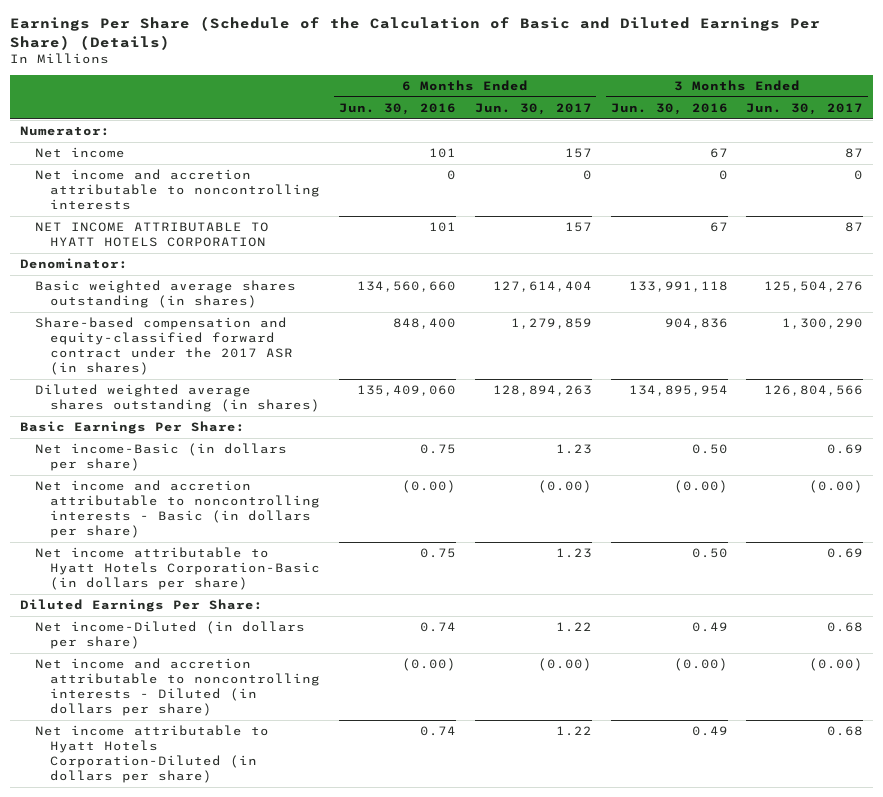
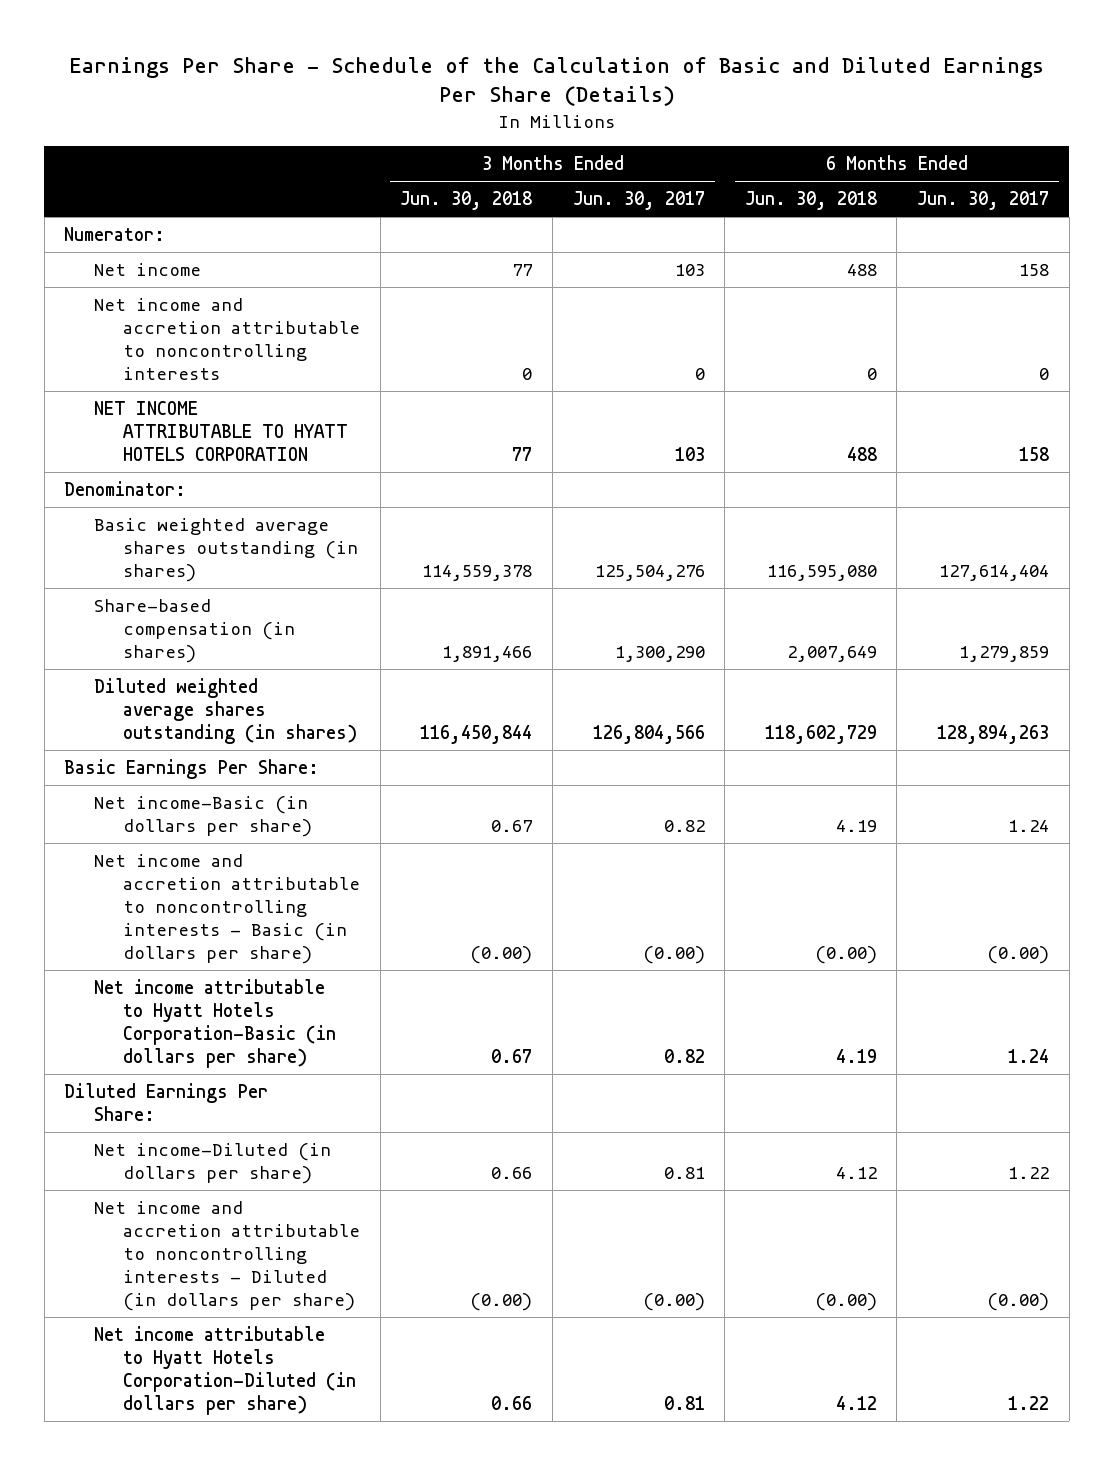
- Earnings Per Share (Schedule of the Calculation of Basic and Diluted Earnings Per Share) (Details)
+ Earnings Per Share - Schedule of the Calculation of Basic and Diluted Earnings Per Share (Details)
- | 6 Months Ended Jun. 30, 2016 | 6 Months Ended Jun. 30, 2017 | 3 Months Ended Jun. 30, 2016 | 3 Months Ended Jun. 30, 2017
+ | 3 Months Ended Jun. 30, 2018 | 3 Months Ended Jun. 30, 2017 | 6 Months Ended Jun. 30, 2018 | 6 Months Ended Jun. 30, 2017
- Net income | 101 | 157 | 67 | 87
+ Net income | 77 | 103 | 488 | 158
- NET INCOME ATTRIBUTABLE TO HYATT HOTELS CORPORATION | 101 | 157 | 67 | 87
+ NET INCOME ATTRIBUTABLE TO HYATT HOTELS CORPORATION | 77 | 103 | 488 | 158
- Share-based compensation and equity-classified forward contract under the 2017 ASR (in shares) | 848,400 | 1,279,859 | 904,836 | 1,300,290
+ Share-based compensation (in shares) | 1,891,466 | 1,300,290 | 2,007,649 | 1,279,859
- Net income-Basic (in dollars per share) | 0.75 | 1.23 | 0.50 | 0.69
+ Net income-Basic (in dollars per share) | 0.67 | 0.82 | 4.19 | 1.24
- Net income attributable to Hyatt Hotels Corporation-Basic (in dollars per share) | 0.75 | 1.23 | 0.50 | 0.69
+ Net income attributable to Hyatt Hotels Corporation-Basic (in dollars per share) | 0.67 | 0.82 | 4.19 | 1.24
- Net income-Diluted (in dollars per share) | 0.74 | 1.22 | 0.49 | 0.68
+ Net income-Diluted (in dollars per share) | 0.66 | 0.81 | 4.12 | 1.22
- Net income attributable to Hyatt Hotels Corporation-Diluted (in dollars per share) | 0.74 | 1.22 | 0.49 | 0.68
+ Net income attributable to Hyatt Hotels Corporation-Diluted (in dollars per share) | 0.66 | 0.81 | 4.12 | 1.22

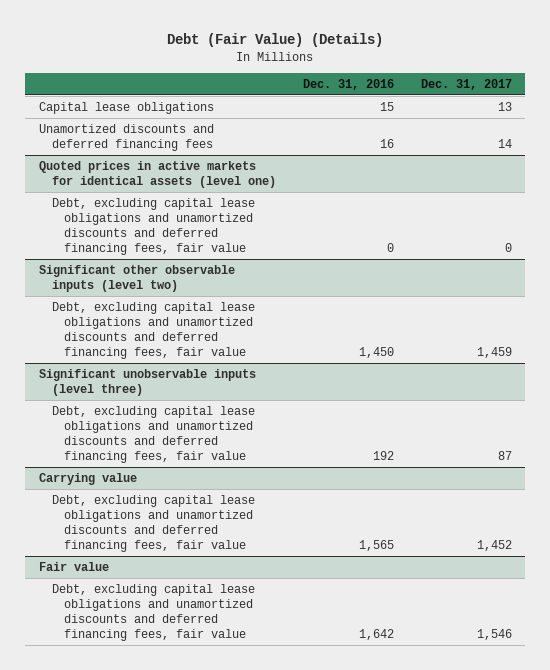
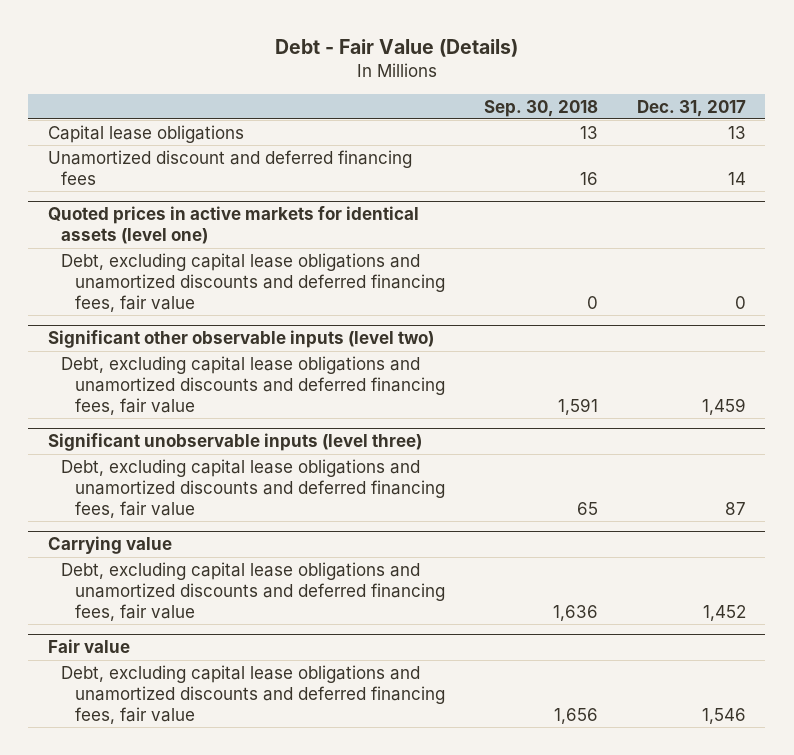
- Debt (Fair Value) (Details)
+ Debt - Fair Value (Details)
- | Dec. 31, 2016 | Dec. 31, 2017
+ | Sep. 30, 2018 | Dec. 31, 2017
- Unamortized discounts and deferred financing fees | 16 | 14
+ Unamortized discount and deferred financing fees | 16 | 14

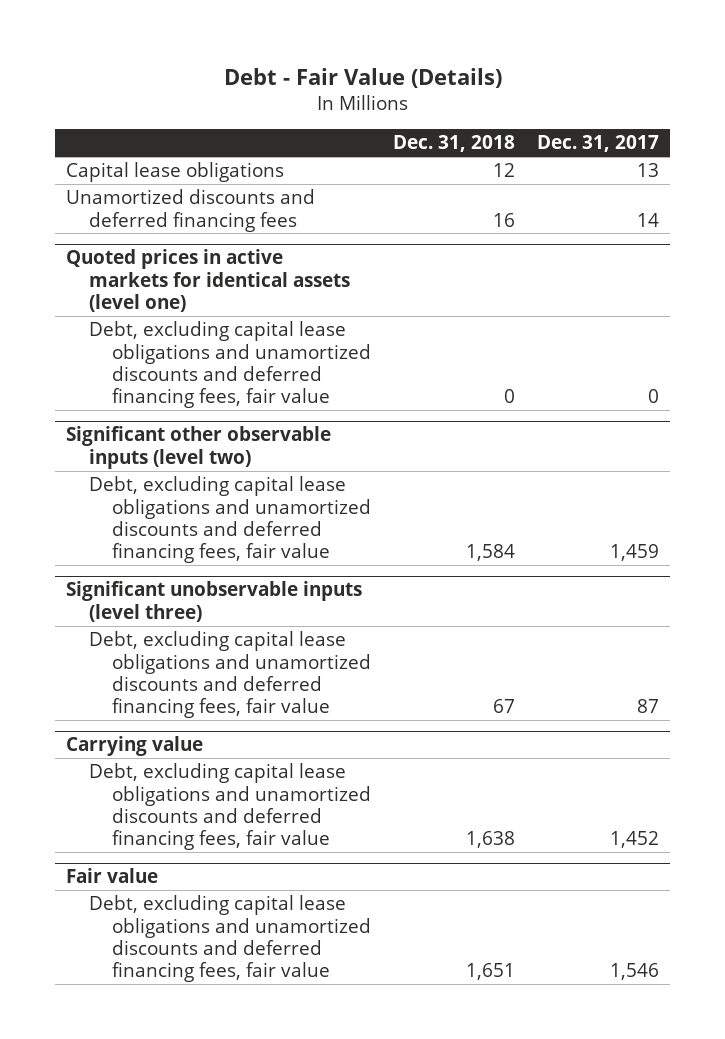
- | Sep. 30, 2018 | Dec. 31, 2017
+ | Dec. 31, 2018 | Dec. 31, 2017
- Unamortized discount and deferred financing fees | 16 | 14
+ Unamortized discounts and deferred financing fees | 16 | 14

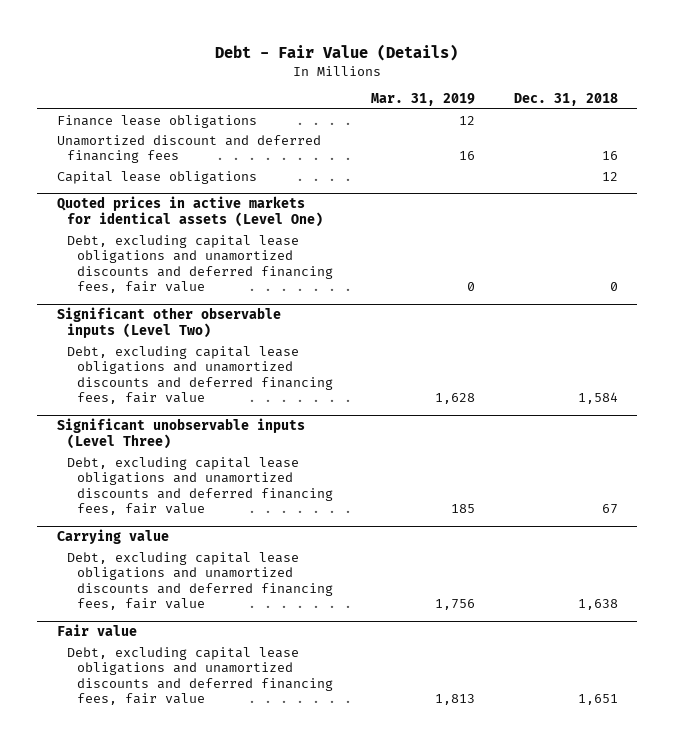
- | Dec. 31, 2018 | Dec. 31, 2017
+ | Mar. 31, 2019 | Dec. 31, 2018
+ Finance lease obligations | 12 |
+ Unamortized discount and deferred financing fees | 16 | 16
- Unamortized discounts and deferred financing fees | 16 | 14
- Quoted prices in active markets for identical assets (level one)
+ Quoted prices in active markets for identical assets (Level One)
- Significant other observable inputs (level two)
+ Significant other observable inputs (Level Two)
- Significant unobservable inputs (level three)
+ Significant unobservable inputs (Level Three)

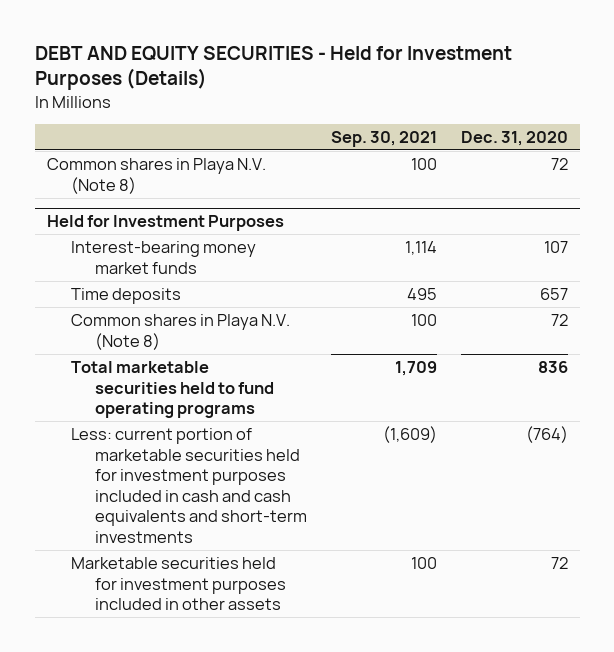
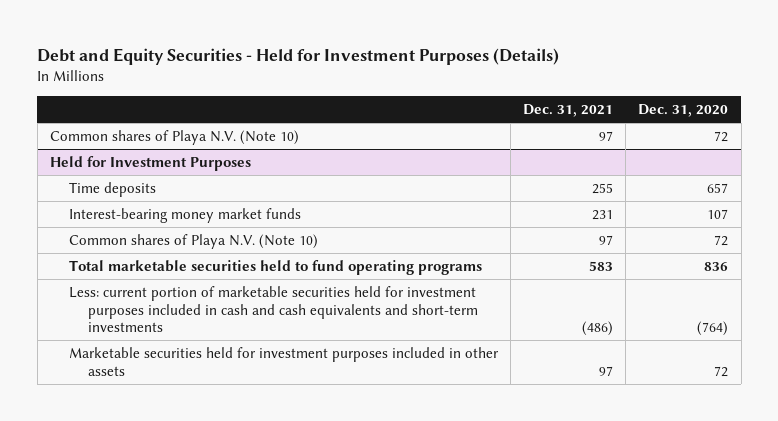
- DEBT AND EQUITY SECURITIES - Held for Investment Purposes (Details)
+ Debt and Equity Securities - Held for Investment Purposes (Details)
- | Sep. 30, 2021 | Dec. 31, 2020
+ | Dec. 31, 2021 | Dec. 31, 2020
- Common shares in Playa N.V. (Note 8) | 100 | 72
+ Common shares of Playa N.V. (Note 10) | 97 | 72
@ Held for Investment Purposes
- Common shares in Playa N.V. (Note 8) | 100 | 72
moved down: Interest-bearing money market funds | 231 | 107
+ Common shares of Playa N.V. (Note 10) | 97 | 72

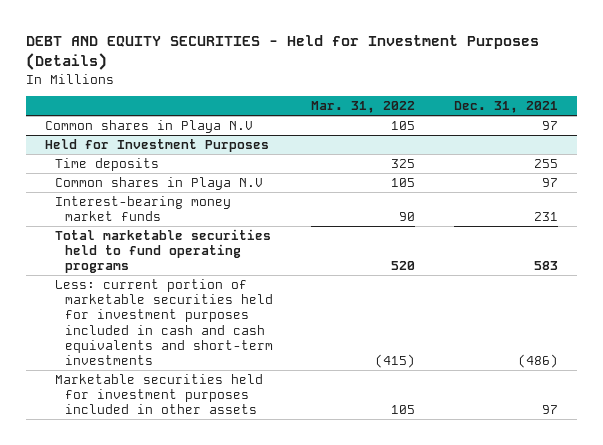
- Debt and Equity Securities - Held for Investment Purposes (Details)
+ DEBT AND EQUITY SECURITIES - Held for Investment Purposes (Details)
- | Dec. 31, 2021 | Dec. 31, 2020
+ | Mar. 31, 2022 | Dec. 31, 2021
- Common shares of Playa N.V. (Note 10) | 97 | 72
+ Common shares in Playa N.V | 105 | 97
@ Held for Investment Purposes
+ Common shares in Playa N.V | 105 | 97
- Common shares of Playa N.V. (Note 10) | 97 | 72

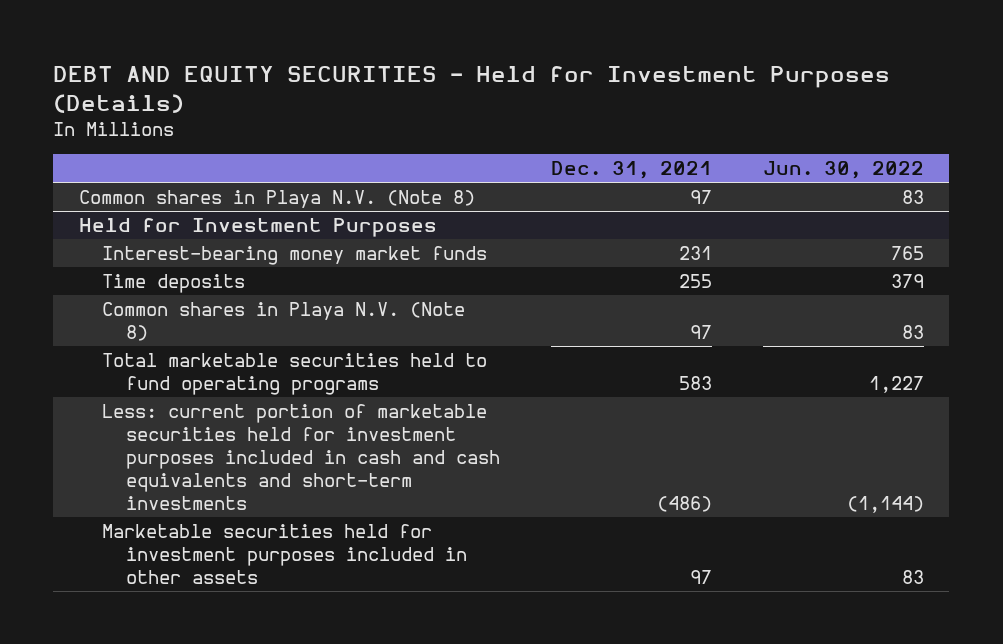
- | Mar. 31, 2022 | Dec. 31, 2021
+ | Dec. 31, 2021 | Jun. 30, 2022
- Common shares in Playa N.V | 105 | 97
+ Common shares in Playa N.V. (Note 8) | 97 | 83
@ Held for Investment Purposes
- Common shares in Playa N.V | 105 | 97
moved down: Time deposits | 255 | 379
+ Common shares in Playa N.V. (Note 8) | 97 | 83

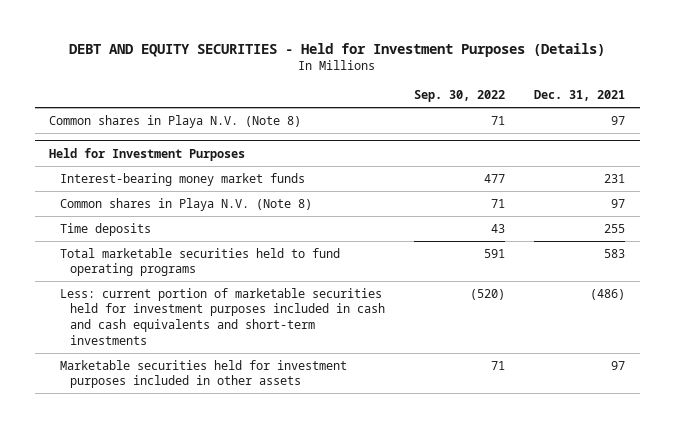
- | Dec. 31, 2021 | Jun. 30, 2022
+ | Sep. 30, 2022 | Dec. 31, 2021
@ Held for Investment Purposes
moved down: Time deposits | 43 | 255

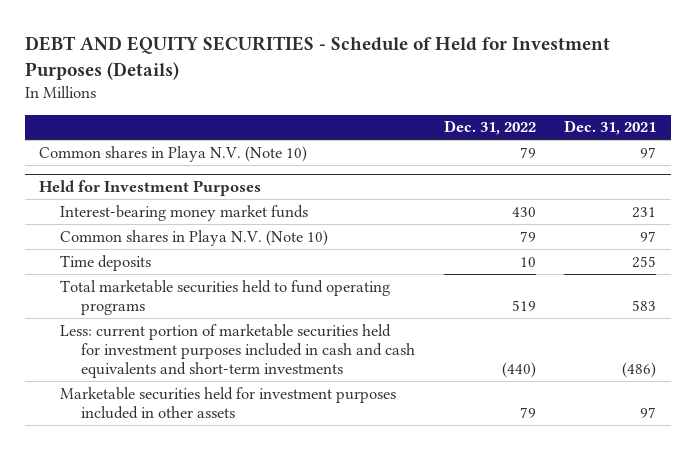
- DEBT AND EQUITY SECURITIES - Held for Investment Purposes (Details)
+ DEBT AND EQUITY SECURITIES - Schedule of Held for Investment Purposes (Details)
- | Sep. 30, 2022 | Dec. 31, 2021
+ | Dec. 31, 2022 | Dec. 31, 2021
- Common shares in Playa N.V. (Note 8) | 71 | 97
+ Common shares in Playa N.V. (Note 10) | 79 | 97
@ Held for Investment Purposes
- Common shares in Playa N.V. (Note 8) | 71 | 97
+ Common shares in Playa N.V. (Note 10) | 79 | 97

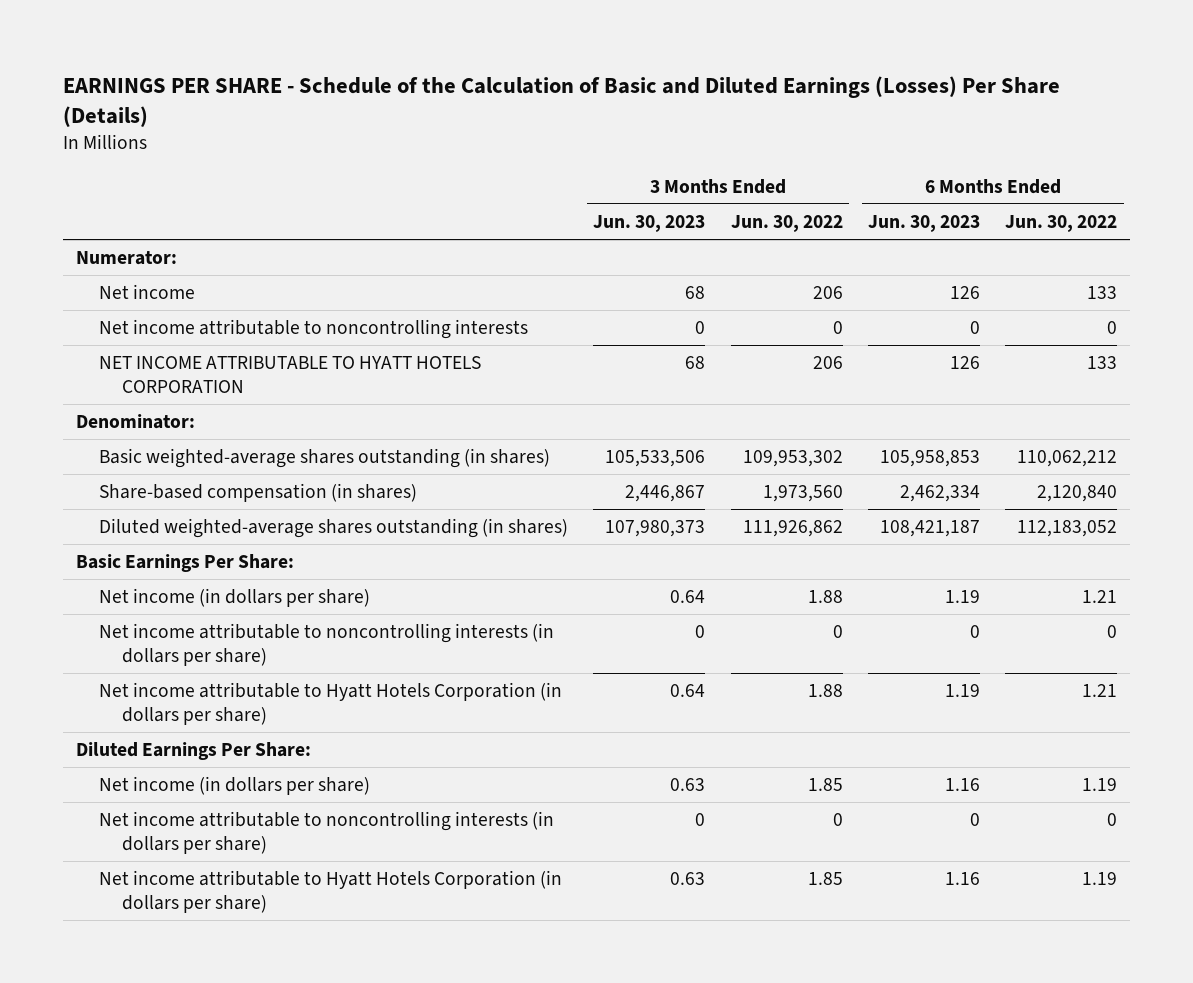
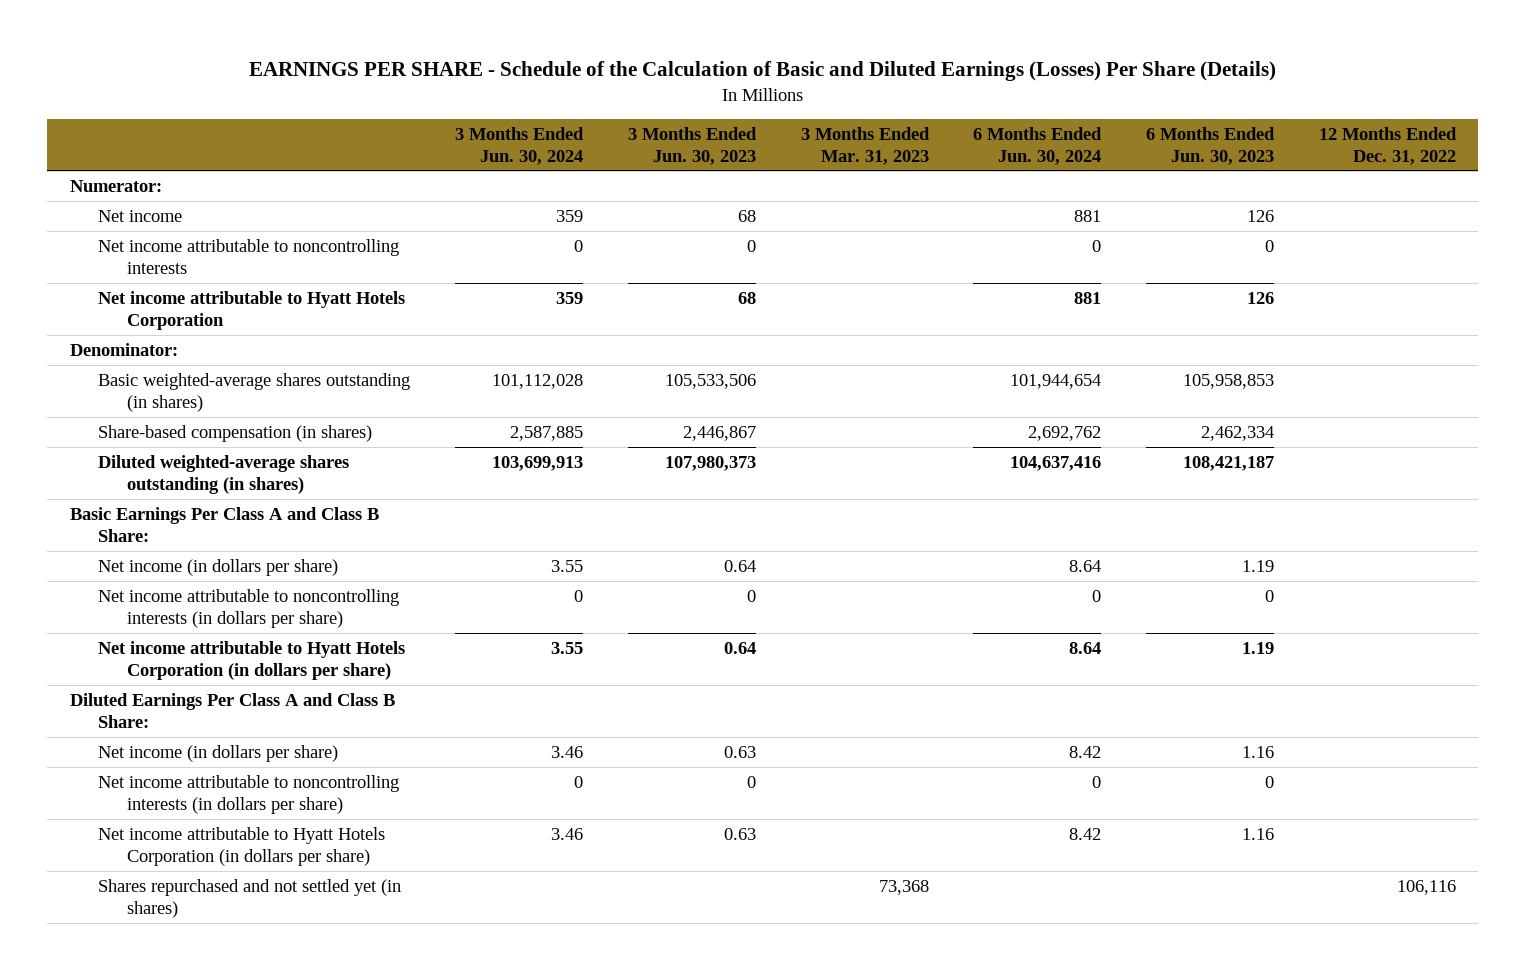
- | 3 Months Ended Jun. 30, 2023 | 3 Months Ended Jun. 30, 2022 | 6 Months Ended Jun. 30, 2023 | 6 Months Ended Jun. 30, 2022
+ | 3 Months Ended Jun. 30, 2024 | 3 Months Ended Jun. 30, 2023 | 3 Months Ended Mar. 31, 2023 | 6 Months Ended Jun. 30, 2024 | 6 Months Ended Jun. 30, 2023 | 12 Months Ended Dec. 31, 2022
- NET INCOME ATTRIBUTABLE TO HYATT HOTELS CORPORATION | 68 | 206 | 126 | 133
+ Net income attributable to Hyatt Hotels Corporation | 359 | 68 | | 881 | 126 |
- Basic Earnings Per Share:
+ Basic Earnings Per Class A and Class B Share:
- Diluted Earnings Per Share:
+ Diluted Earnings Per Class A and Class B Share:
+ Shares repurchased and not settled yet (in shares) | | | 73,368 | | | 106,116

